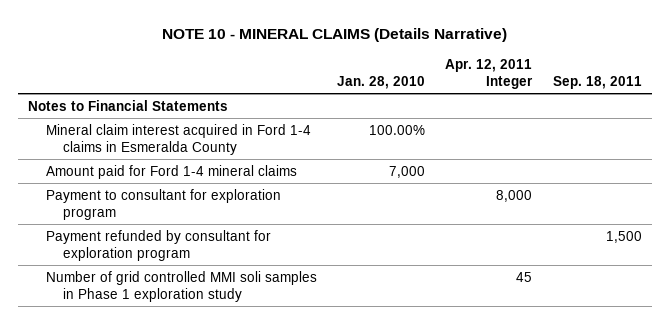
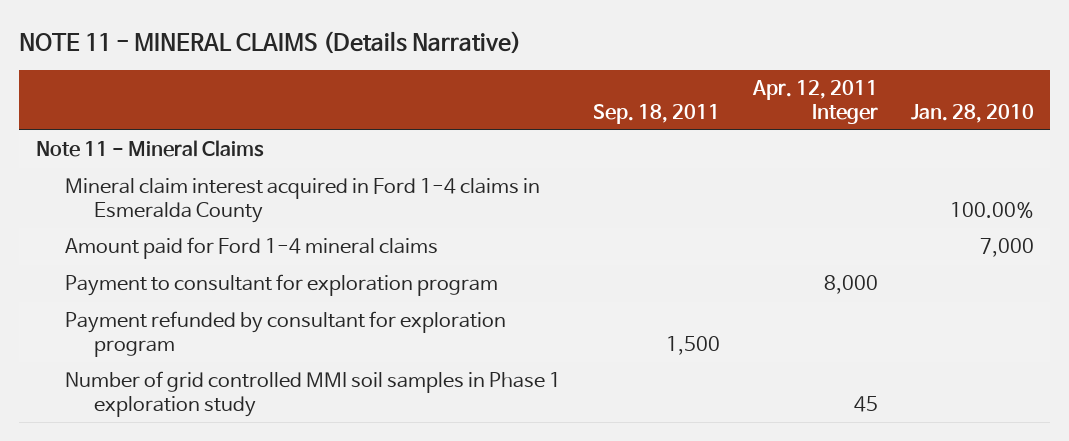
- NOTE 10 - MINERAL CLAIMS (Details Narrative)
+ NOTE 11 - MINERAL CLAIMS (Details Narrative)
- | Jan. 28, 2010 | Apr. 12, 2011 Integer | Sep. 18, 2011
+ | Sep. 18, 2011 | Apr. 12, 2011 Integer | Jan. 28, 2010
- Notes to Financial Statements
+ Note 11 - Mineral Claims
- Number of grid controlled MMI soli samples in Phase 1 exploration study | | 45 |
+ Number of grid controlled MMI soil samples in Phase 1 exploration study | | 45 |

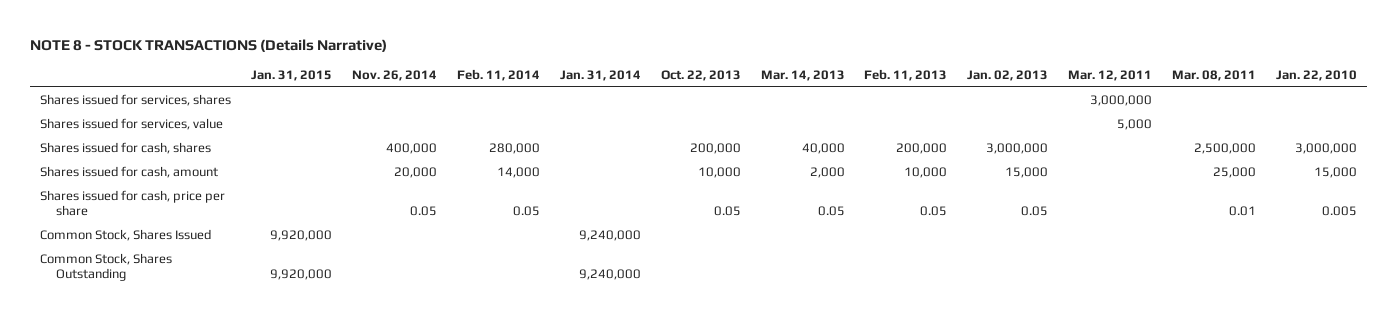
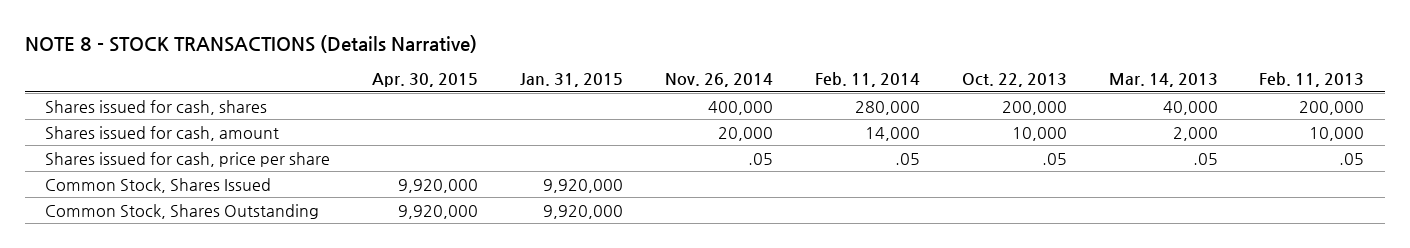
- | Jan. 31, 2015 | Nov. 26, 2014 | Feb. 11, 2014 | Jan. 31, 2014 | Oct. 22, 2013 | Mar. 14, 2013 | Feb. 11, 2013 | Jan. 02, 2013 | Mar. 12, 2011 | Mar. 08, 2011 | Jan. 22, 2010
+ | Apr. 30, 2015 | Jan. 31, 2015 | Nov. 26, 2014 | Feb. 11, 2014 | Oct. 22, 2013 | Mar. 14, 2013 | Feb. 11, 2013
- Shares issued for services, shares | | | | | | | | | 3,000,000 | |
- Shares issued for services, value | | | | | | | | | 5,000 | |
- Shares issued for cash, price per share | | 0.05 | 0.05 | | 0.05 | 0.05 | 0.05 | 0.05 | | 0.01 | 0.005
+ Shares issued for cash, price per share | | | .05 | .05 | .05 | .05 | .05

